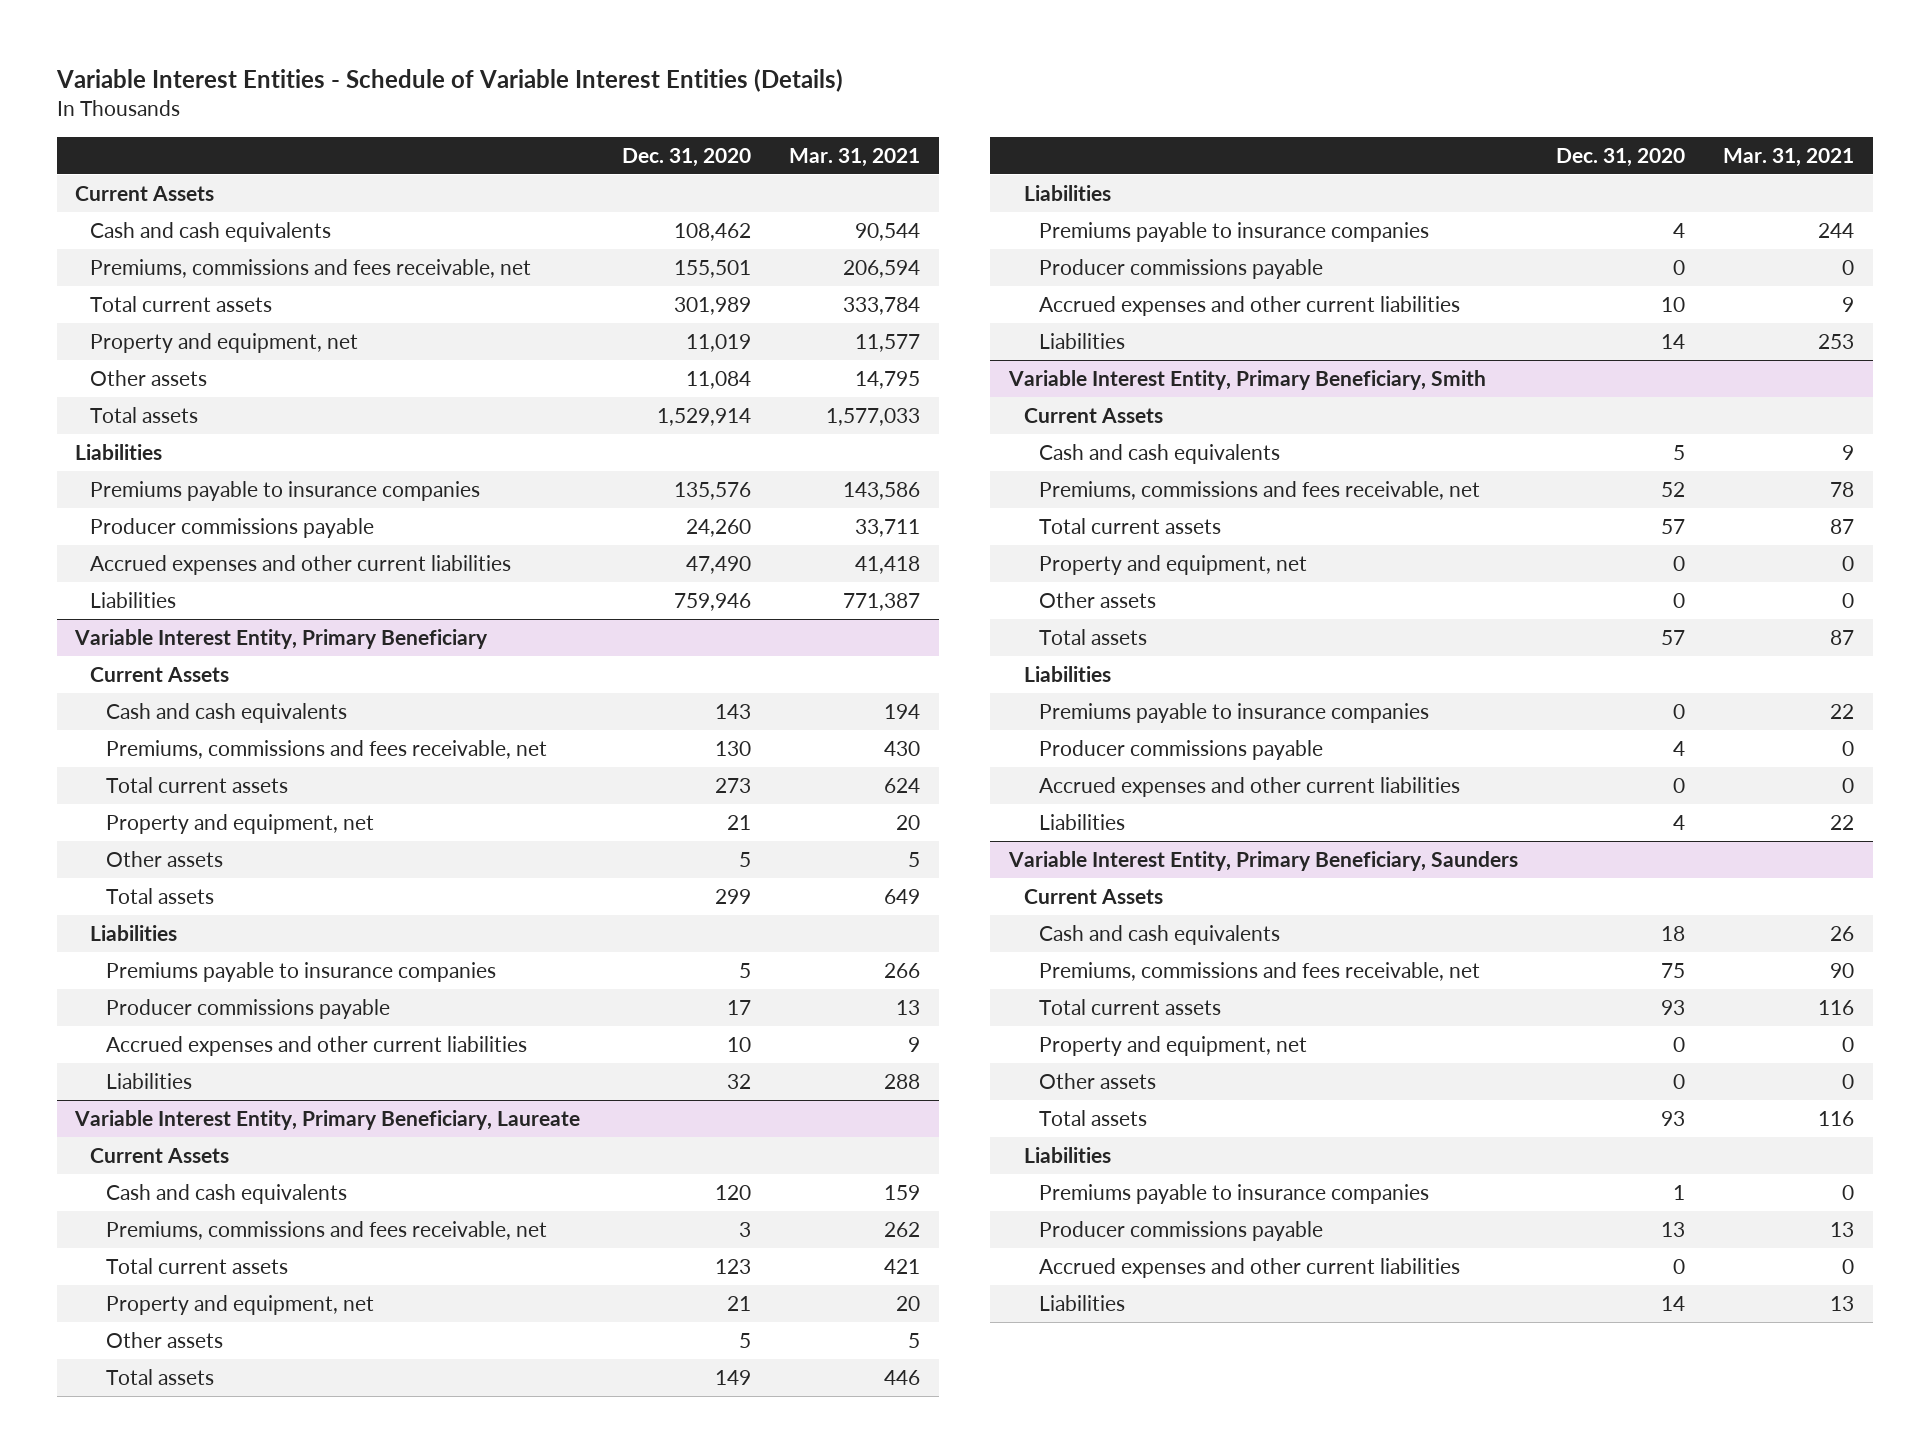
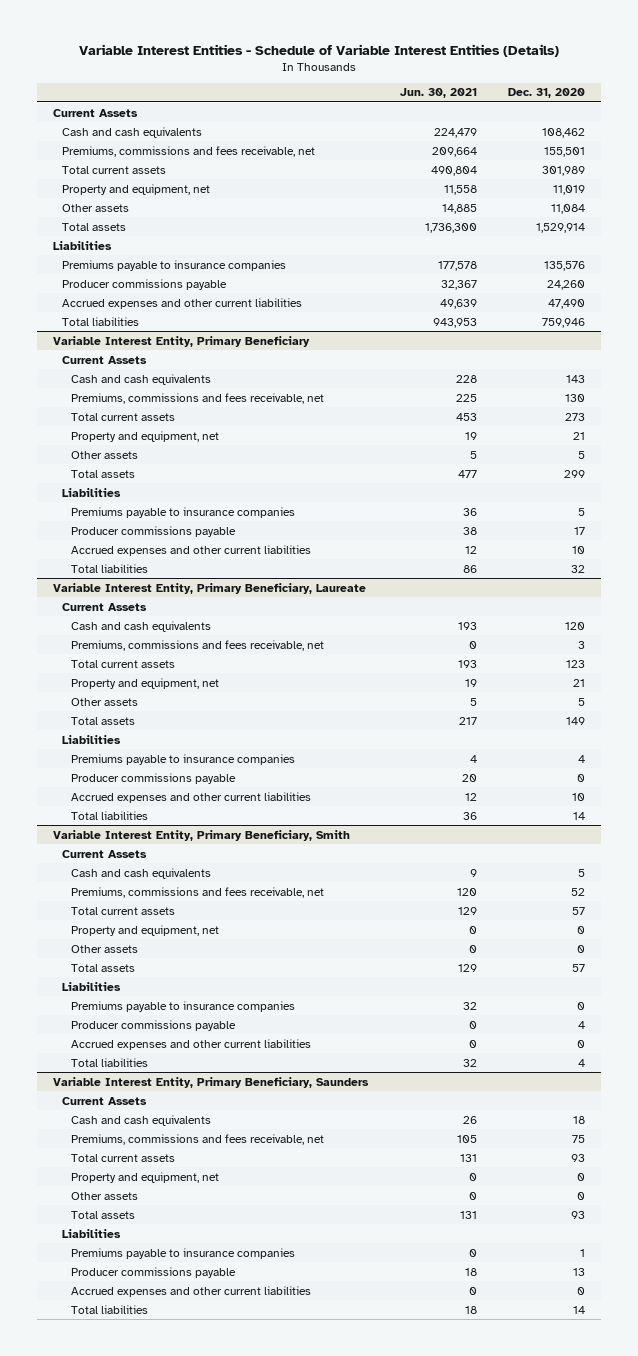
- | Dec. 31, 2020 | Mar. 31, 2021
+ | Jun. 30, 2021 | Dec. 31, 2020
- Liabilities | 759,946 | 771,387
+ Total liabilities | 943,953 | 759,946
@ Variable Interest Entity, Primary Beneficiary
- Liabilities | 32 | 288
+ Total liabilities | 86 | 32
@ Variable Interest Entity, Primary Beneficiary, Laureate
- Liabilities | 14 | 253
+ Total liabilities | 36 | 14
@ Variable Interest Entity, Primary Beneficiary, Smith
- Liabilities | 4 | 22
+ Total liabilities | 32 | 4
@ Variable Interest Entity, Primary Beneficiary, Saunders
- Liabilities | 14 | 13
+ Total liabilities | 18 | 14

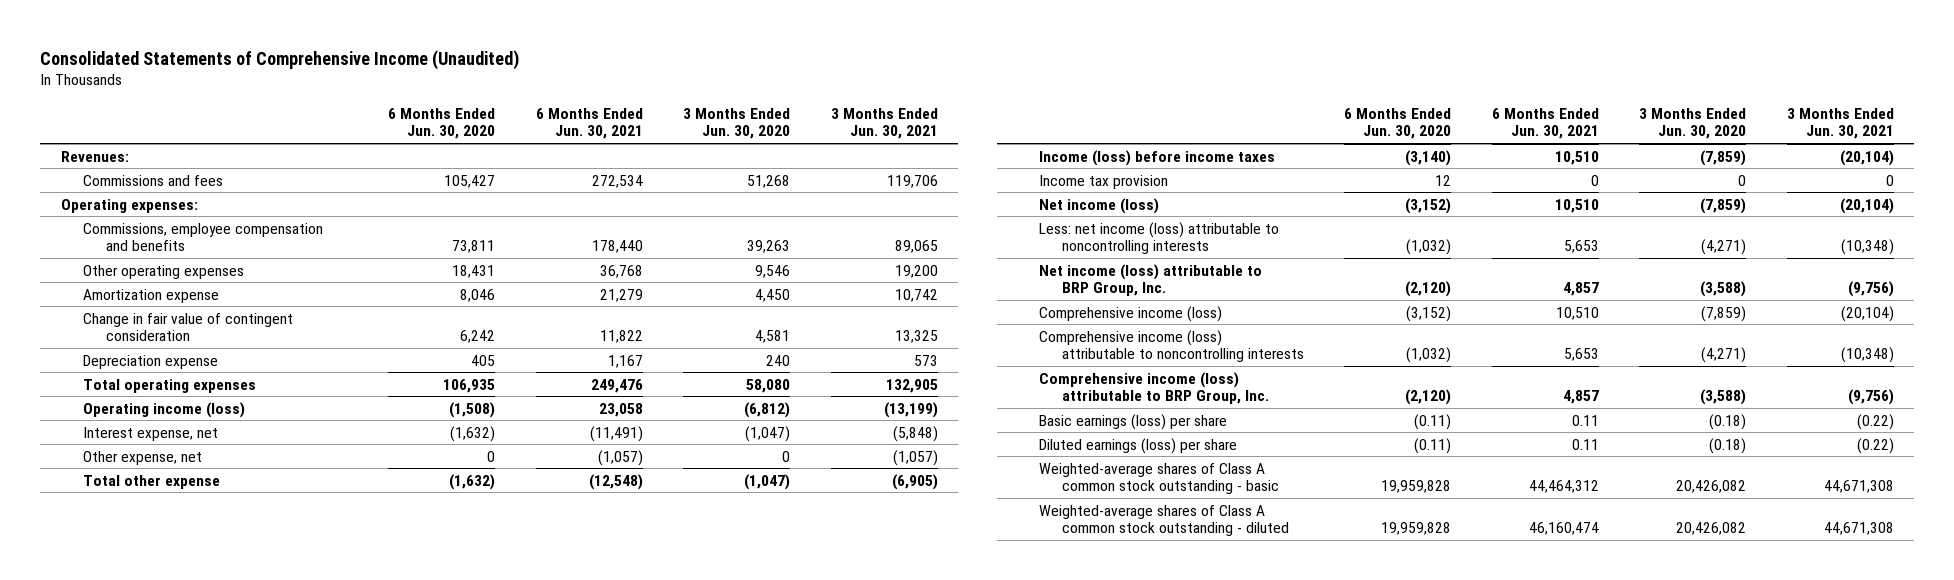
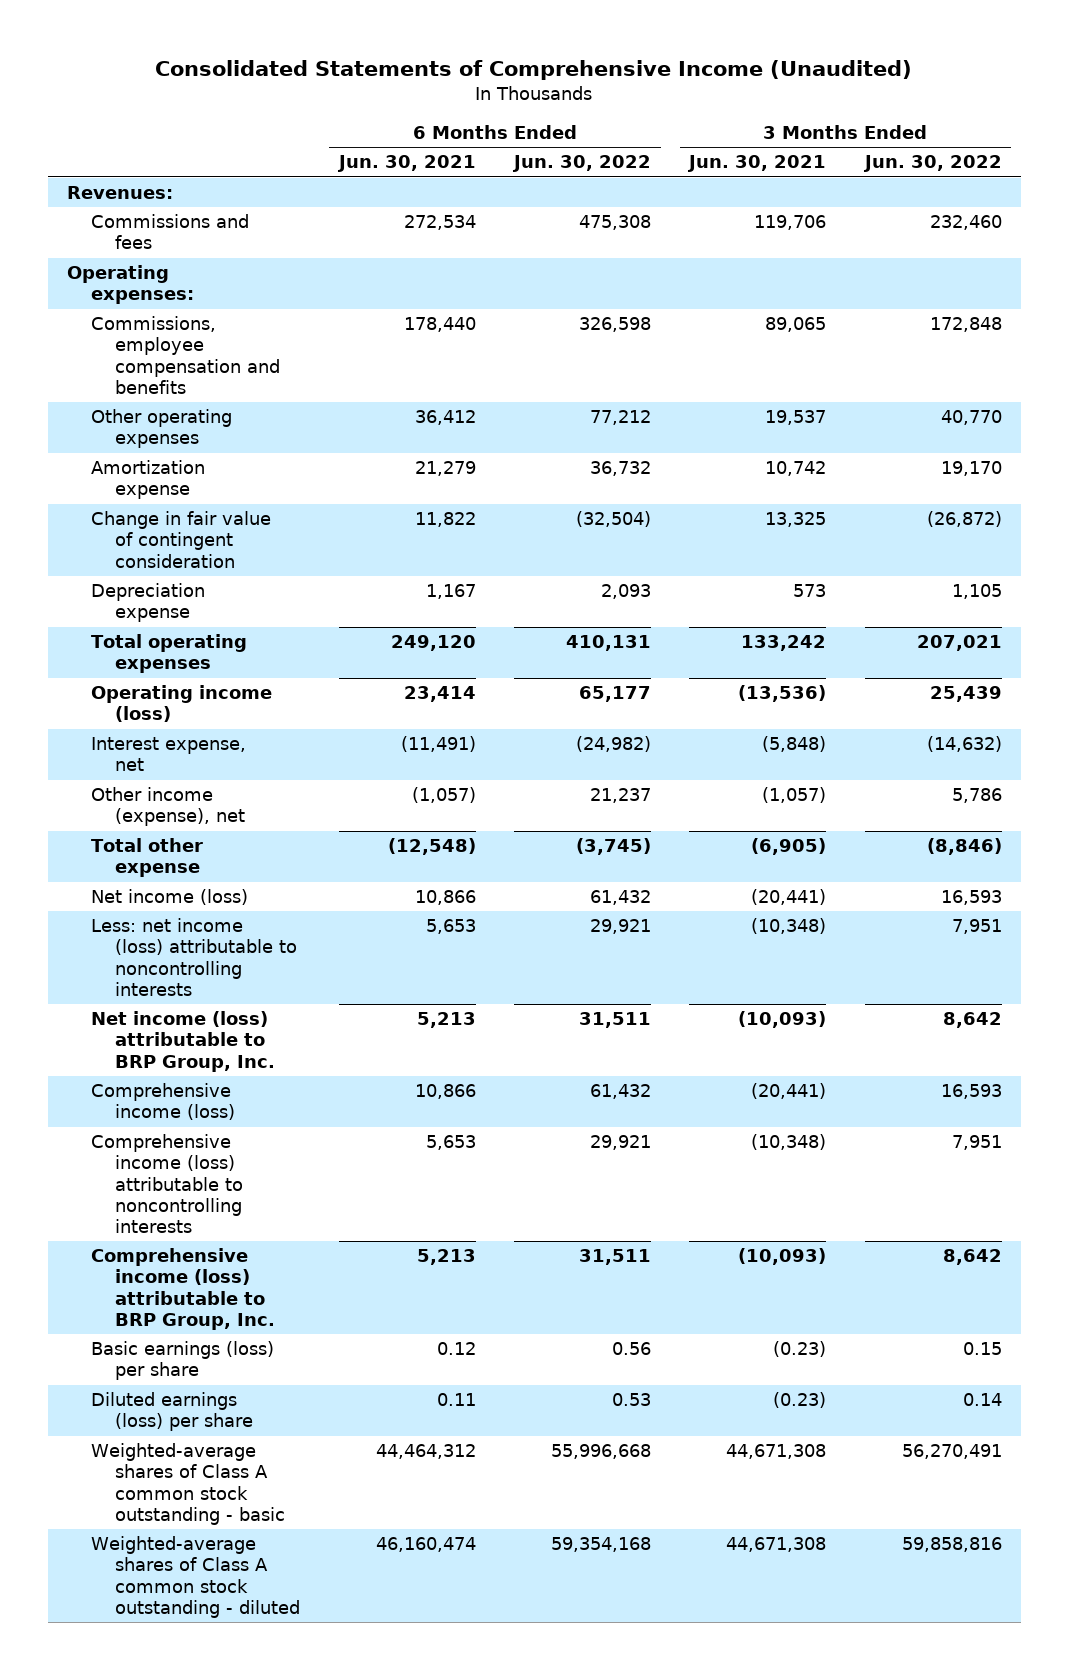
- | 6 Months Ended Jun. 30, 2020 | 6 Months Ended Jun. 30, 2021 | 3 Months Ended Jun. 30, 2020 | 3 Months Ended Jun. 30, 2021
+ | 6 Months Ended Jun. 30, 2021 | 6 Months Ended Jun. 30, 2022 | 3 Months Ended Jun. 30, 2021 | 3 Months Ended Jun. 30, 2022
- Other operating expenses | 18,431 | 36,768 | 9,546 | 19,200
+ Other operating expenses | 36,412 | 77,212 | 19,537 | 40,770
- Total operating expenses | 106,935 | 249,476 | 58,080 | 132,905
- Operating income (loss) | (1,508) | 23,058 | (6,812) | (13,199)
+ Total operating expenses | 249,120 | 410,131 | 133,242 | 207,021
+ Operating income (loss) | 23,414 | 65,177 | (13,536) | 25,439
- Other expense, net | 0 | (1,057) | 0 | (1,057)
+ Other income (expense), net | (1,057) | 21,237 | (1,057) | 5,786
- Income (loss) before income taxes | (3,140) | 10,510 | (7,859) | (20,104)
- Income tax provision | 12 | 0 | 0 | 0
- Net income (loss) | (3,152) | 10,510 | (7,859) | (20,104)
+ Net income (loss) | 10,866 | 61,432 | (20,441) | 16,593
- Net income (loss) attributable to BRP Group, Inc. | (2,120) | 4,857 | (3,588) | (9,756)
- Comprehensive income (loss) | (3,152) | 10,510 | (7,859) | (20,104)
+ Net income (loss) attributable to BRP Group, Inc. | 5,213 | 31,511 | (10,093) | 8,642
+ Comprehensive income (loss) | 10,866 | 61,432 | (20,441) | 16,593
- Comprehensive income (loss) attributable to BRP Group, Inc. | (2,120) | 4,857 | (3,588) | (9,756)
- Basic earnings (loss) per share | (0.11) | 0.11 | (0.18) | (0.22)
- Diluted earnings (loss) per share | (0.11) | 0.11 | (0.18) | (0.22)
+ Comprehensive income (loss) attributable to BRP Group, Inc. | 5,213 | 31,511 | (10,093) | 8,642
+ Basic earnings (loss) per share | 0.12 | 0.56 | (0.23) | 0.15
+ Diluted earnings (loss) per share | 0.11 | 0.53 | (0.23) | 0.14

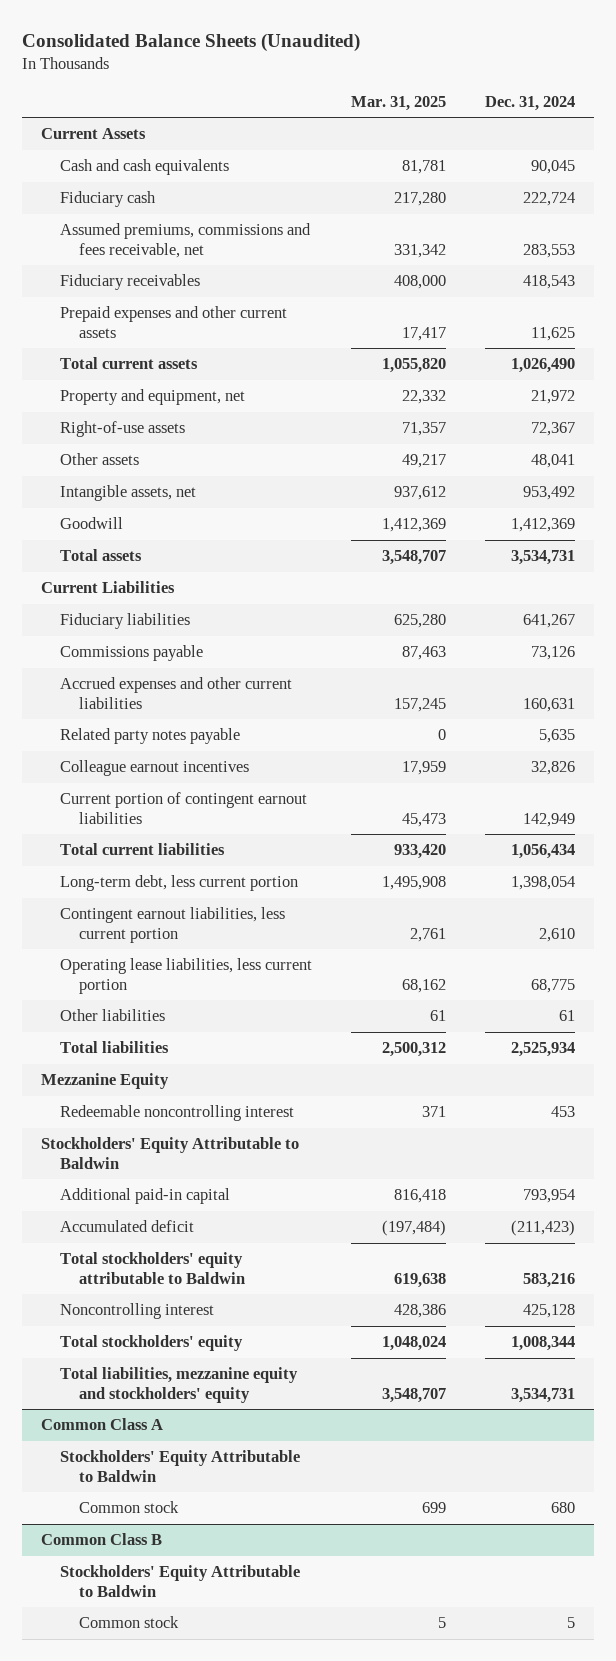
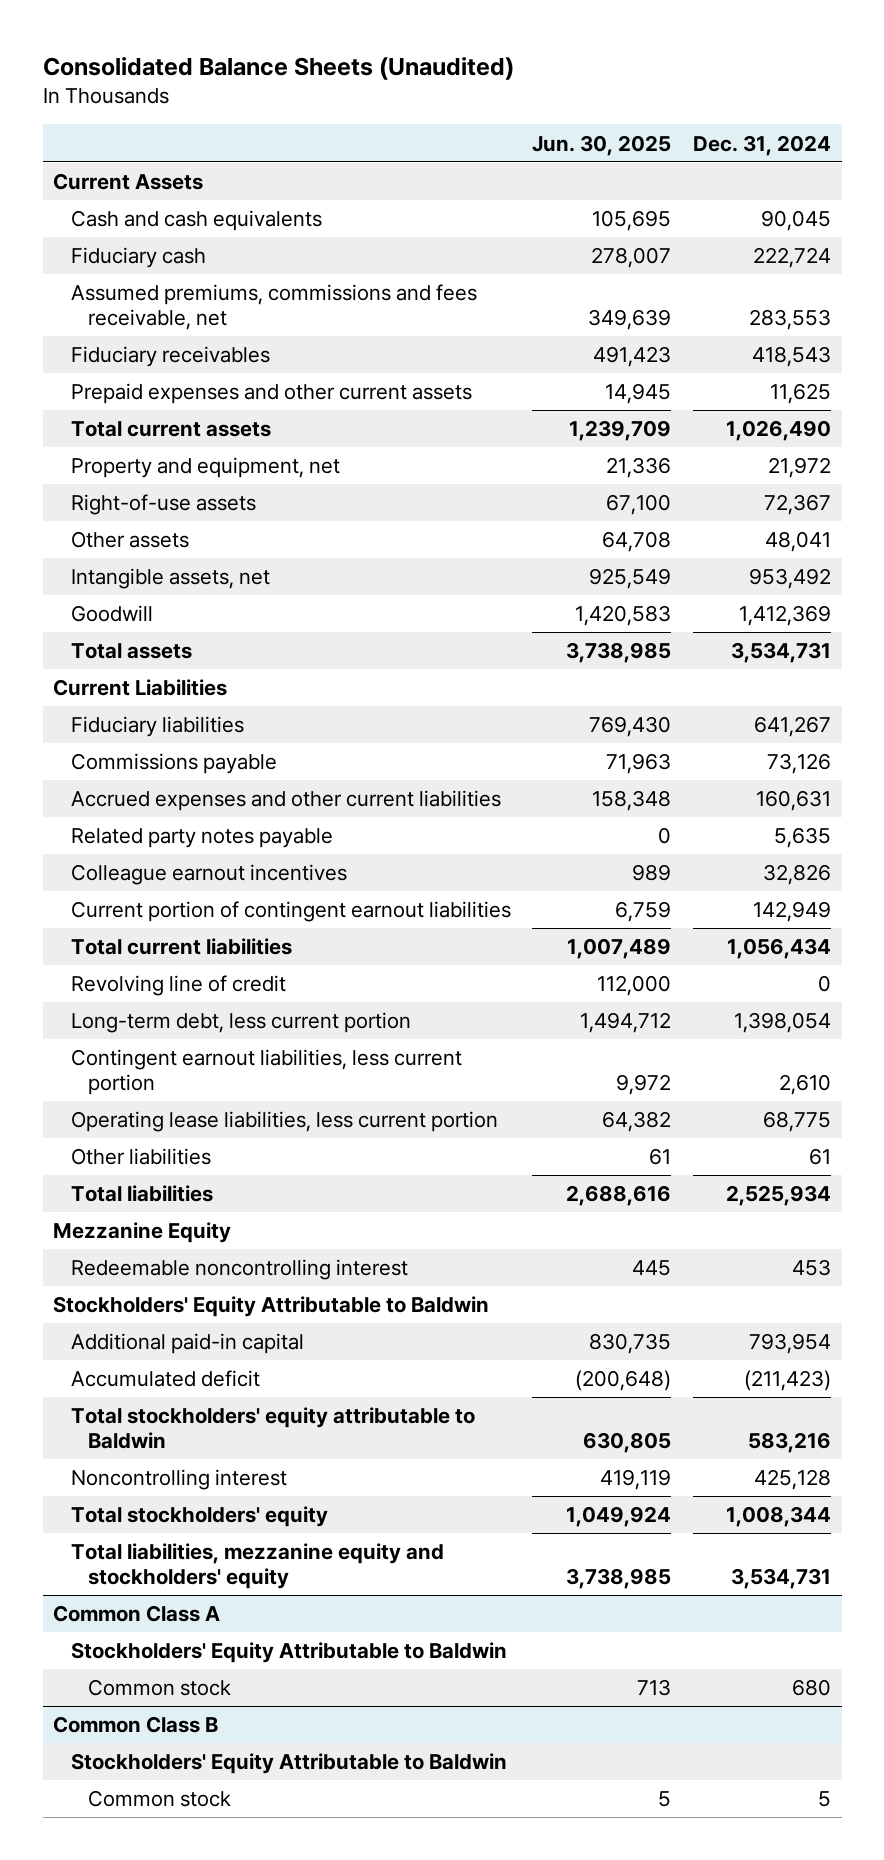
- | Mar. 31, 2025 | Dec. 31, 2024
+ | Jun. 30, 2025 | Dec. 31, 2024
+ Revolving line of credit | 112,000 | 0

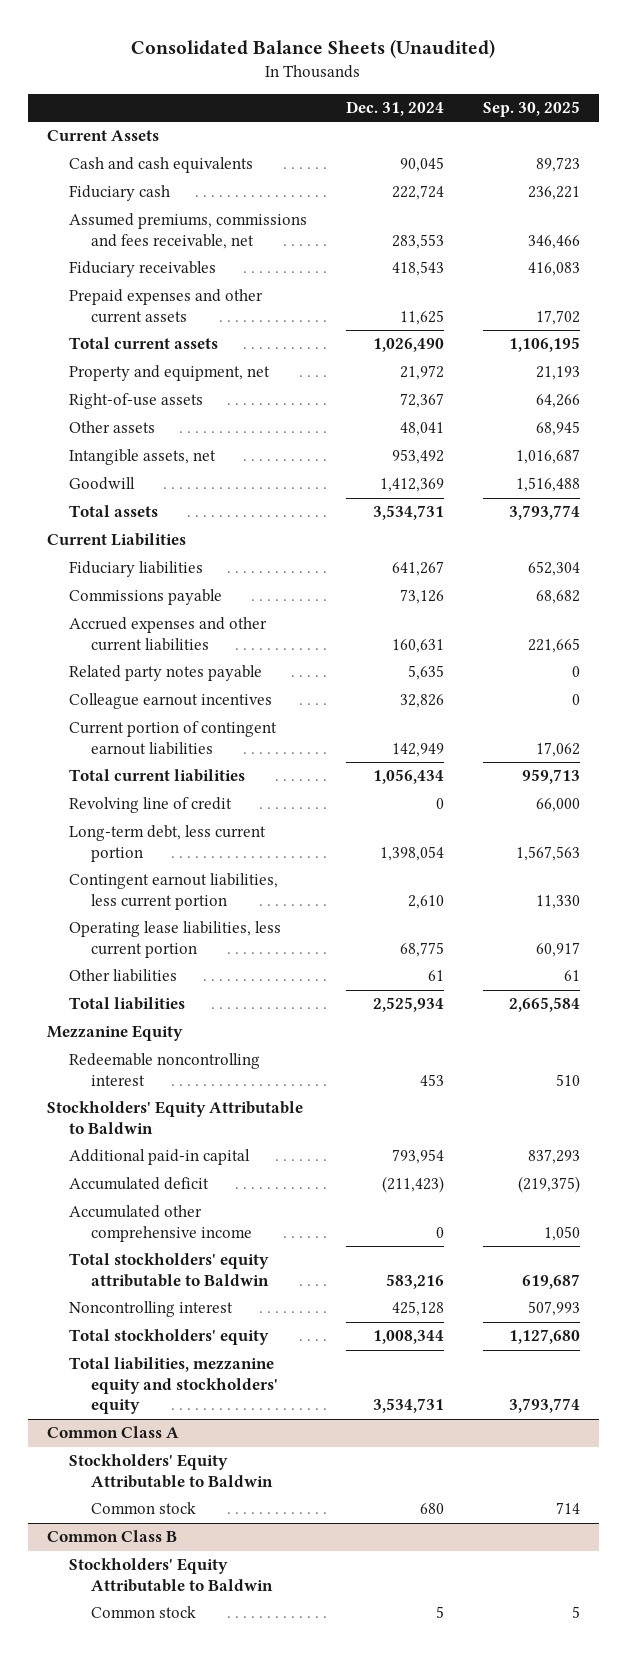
- | Jun. 30, 2025 | Dec. 31, 2024
+ | Dec. 31, 2024 | Sep. 30, 2025
+ Accumulated other comprehensive income | 0 | 1,050

